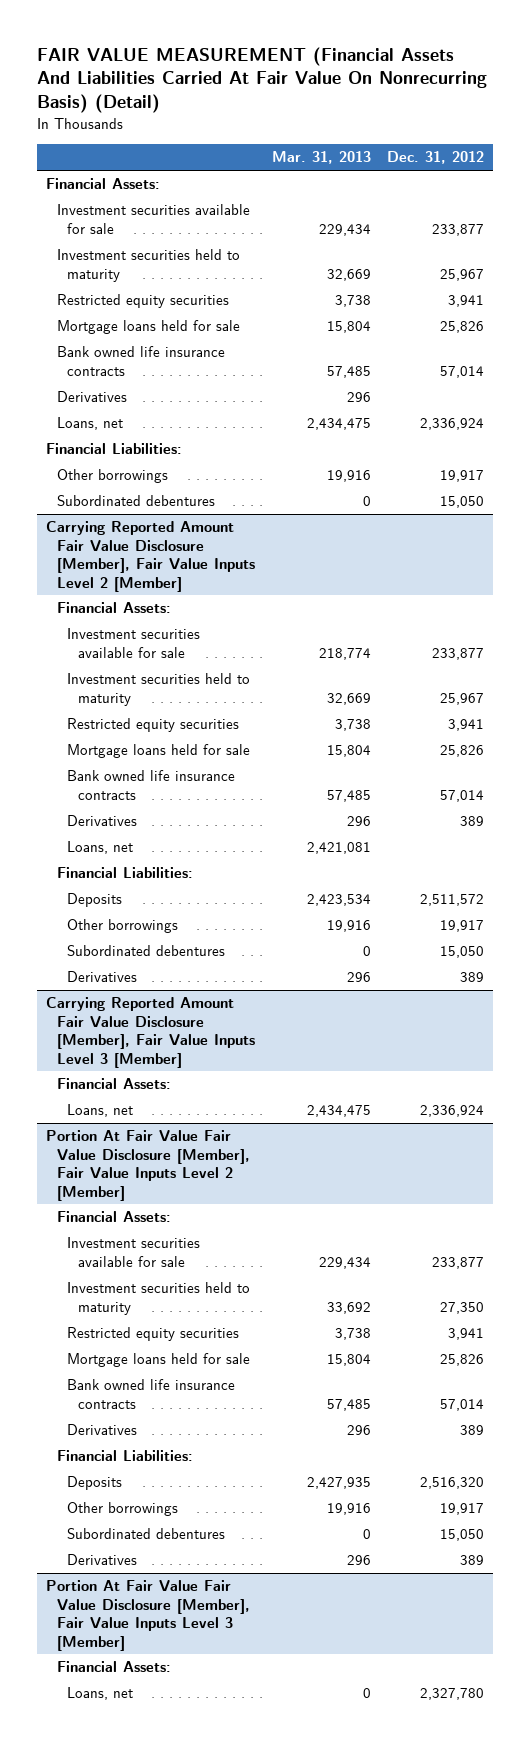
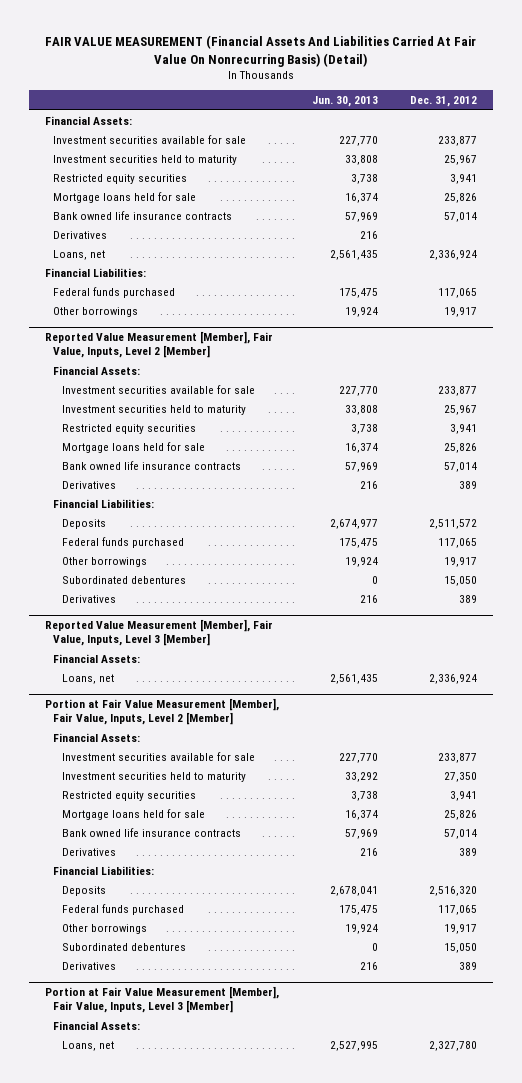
- | Mar. 31, 2013 | Dec. 31, 2012
+ | Jun. 30, 2013 | Dec. 31, 2012
+ Federal funds purchased | 175,475 | 117,065
- Subordinated debentures | 0 | 15,050
- Carrying Reported Amount Fair Value Disclosure [Member], Fair Value Inputs Level 2 [Member]
+ Reported Value Measurement [Member], Fair Value, Inputs, Level 2 [Member]
- Loans, net | 2,421,081 |
+ Federal funds purchased | 175,475 | 117,065
- Carrying Reported Amount Fair Value Disclosure [Member], Fair Value Inputs Level 3 [Member]
+ Reported Value Measurement [Member], Fair Value, Inputs, Level 3 [Member]
- Portion At Fair Value Fair Value Disclosure [Member], Fair Value Inputs Level 2 [Member]
+ Portion at Fair Value Measurement [Member], Fair Value, Inputs, Level 2 [Member]
+ Federal funds purchased | 175,475 | 117,065
- Portion At Fair Value Fair Value Disclosure [Member], Fair Value Inputs Level 3 [Member]
+ Portion at Fair Value Measurement [Member], Fair Value, Inputs, Level 3 [Member]

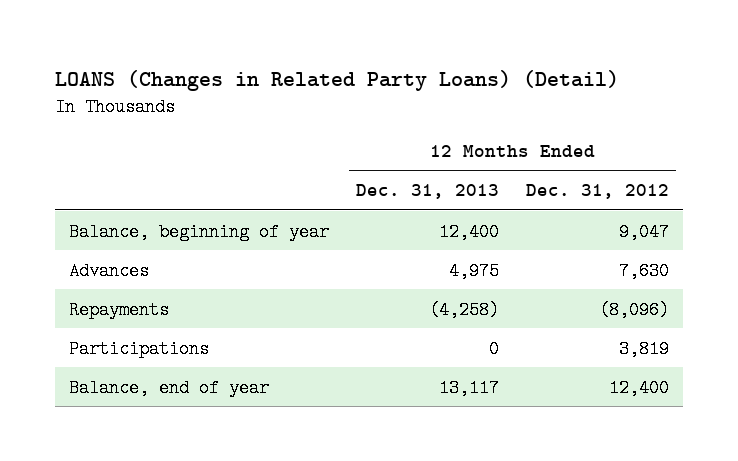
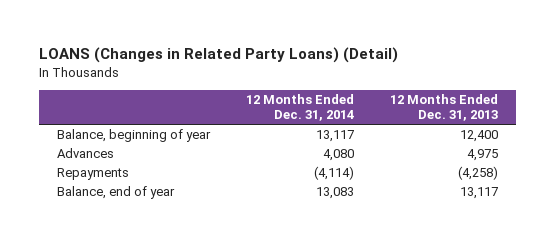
- | 12 Months Ended Dec. 31, 2013 | 12 Months Ended Dec. 31, 2012
+ | 12 Months Ended Dec. 31, 2014 | 12 Months Ended Dec. 31, 2013
- Participations | 0 | 3,819

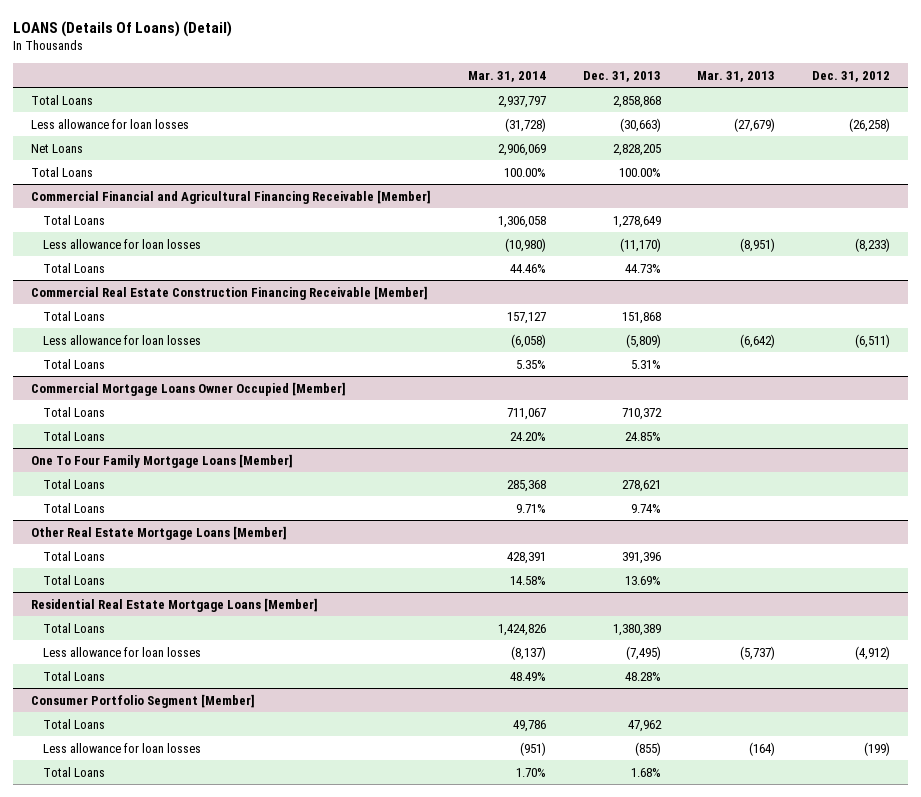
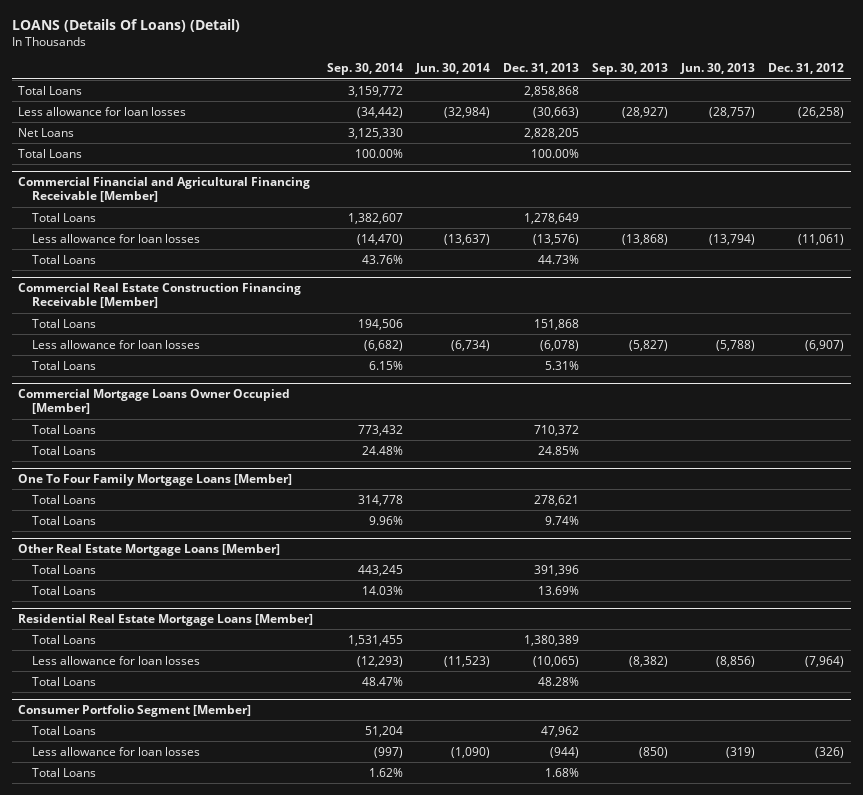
- | Mar. 31, 2014 | Dec. 31, 2013 | Mar. 31, 2013 | Dec. 31, 2012
+ | Sep. 30, 2014 | Jun. 30, 2014 | Dec. 31, 2013 | Sep. 30, 2013 | Jun. 30, 2013 | Dec. 31, 2012
@ Commercial Financial and Agricultural Financing Receivable [Member]
- Less allowance for loan losses | (10,980) | (11,170) | (8,951) | (8,233)
+ Less allowance for loan losses | (14,470) | (13,637) | (13,576) | (13,868) | (13,794) | (11,061)
@ Commercial Real Estate Construction Financing Receivable [Member]
- Less allowance for loan losses | (6,058) | (5,809) | (6,642) | (6,511)
+ Less allowance for loan losses | (6,682) | (6,734) | (6,078) | (5,827) | (5,788) | (6,907)
@ Residential Real Estate Mortgage Loans [Member]
- Less allowance for loan losses | (8,137) | (7,495) | (5,737) | (4,912)
+ Less allowance for loan losses | (12,293) | (11,523) | (10,065) | (8,382) | (8,856) | (7,964)
@ Consumer Portfolio Segment [Member]
- Less allowance for loan losses | (951) | (855) | (164) | (199)
+ Less allowance for loan losses | (997) | (1,090) | (944) | (850) | (319) | (326)

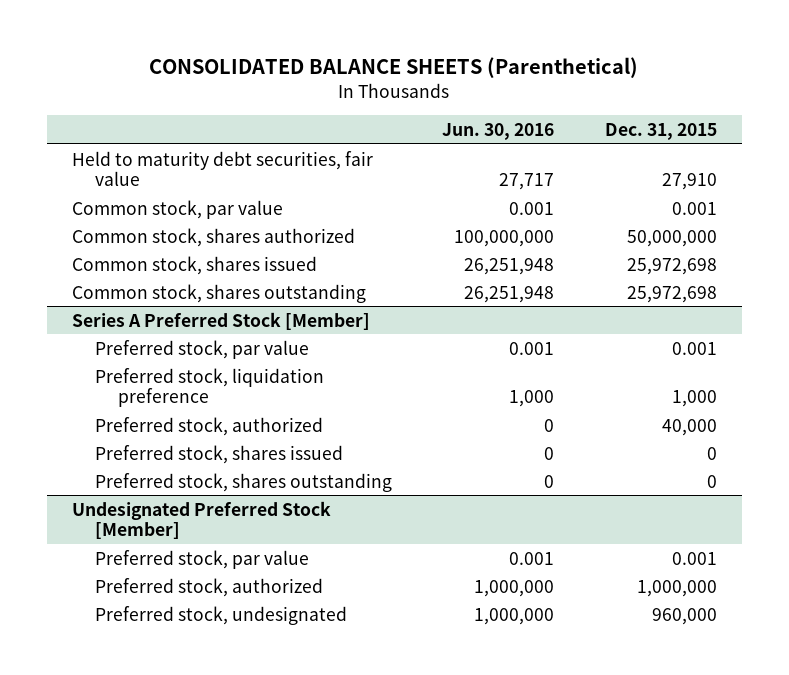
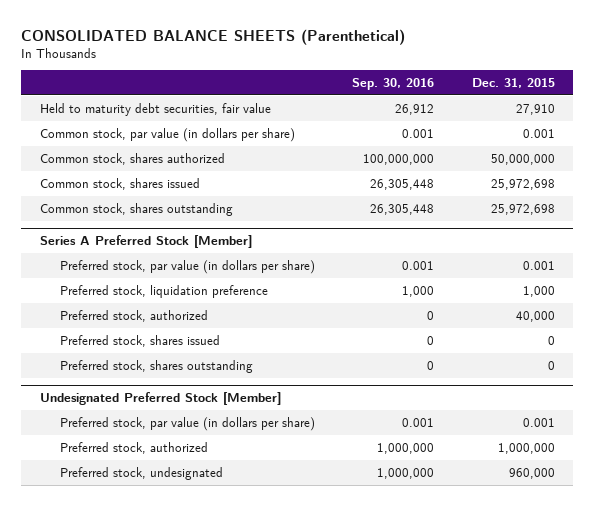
- | Jun. 30, 2016 | Dec. 31, 2015
+ | Sep. 30, 2016 | Dec. 31, 2015
- Common stock, par value | 0.001 | 0.001
+ Common stock, par value (in dollars per share) | 0.001 | 0.001
@ Series A Preferred Stock [Member]
- Preferred stock, par value | 0.001 | 0.001
+ Preferred stock, par value (in dollars per share) | 0.001 | 0.001
@ Undesignated Preferred Stock [Member]
- Preferred stock, par value | 0.001 | 0.001
+ Preferred stock, par value (in dollars per share) | 0.001 | 0.001

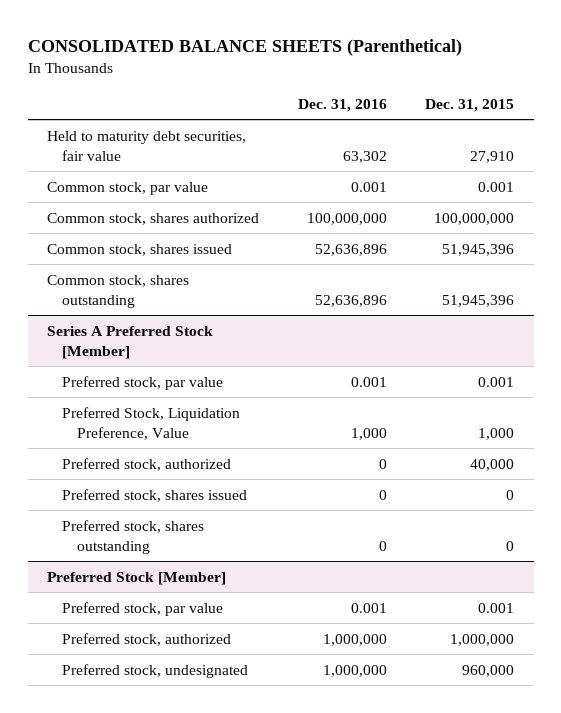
- | Sep. 30, 2016 | Dec. 31, 2015
+ | Dec. 31, 2016 | Dec. 31, 2015
- Common stock, par value (in dollars per share) | 0.001 | 0.001
- Common stock, shares authorized | 100,000,000 | 50,000,000
- Common stock, shares issued | 26,305,448 | 25,972,698
- Common stock, shares outstanding | 26,305,448 | 25,972,698
+ Common stock, par value | 0.001 | 0.001
+ Common stock, shares authorized | 100,000,000 | 100,000,000
+ Common stock, shares issued | 52,636,896 | 51,945,396
+ Common stock, shares outstanding | 52,636,896 | 51,945,396
@ Series A Preferred Stock [Member]
- Preferred stock, par value (in dollars per share) | 0.001 | 0.001
- Preferred stock, liquidation preference | 1,000 | 1,000
+ Preferred stock, par value | 0.001 | 0.001
+ Preferred Stock, Liquidation Preference, Value | 1,000 | 1,000
- Undesignated Preferred Stock [Member]
- Preferred stock, par value (in dollars per share) | 0.001 | 0.001
+ Preferred Stock [Member]
+ Preferred stock, par value | 0.001 | 0.001

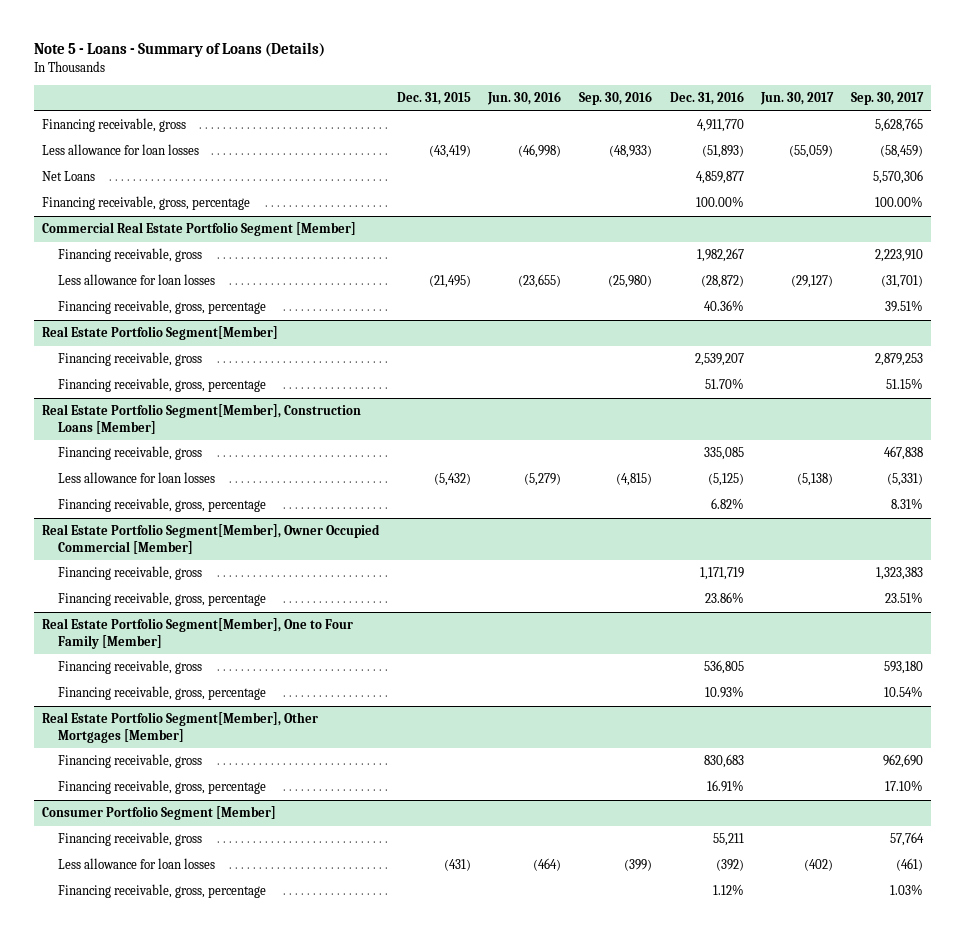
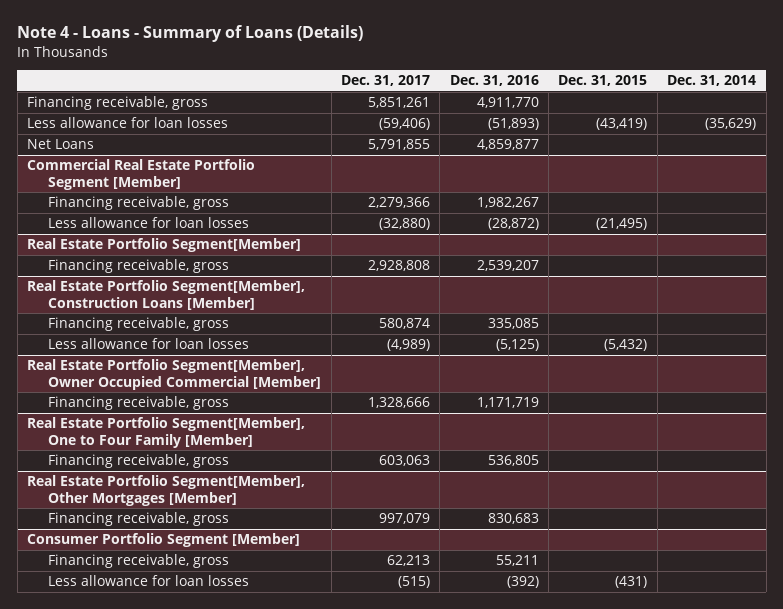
- Note 5 - Loans - Summary of Loans (Details)
+ Note 4 - Loans - Summary of Loans (Details)
- | Dec. 31, 2015 | Jun. 30, 2016 | Sep. 30, 2016 | Dec. 31, 2016 | Jun. 30, 2017 | Sep. 30, 2017
+ | Dec. 31, 2017 | Dec. 31, 2016 | Dec. 31, 2015 | Dec. 31, 2014
- Financing receivable, gross, percentage | | | | 100.00% | | 100.00%
@ Commercial Real Estate Portfolio Segment [Member]
- Financing receivable, gross, percentage | | | | 40.36% | | 39.51%
@ Real Estate Portfolio Segment[Member]
- Financing receivable, gross, percentage | | | | 51.70% | | 51.15%
@ Real Estate Portfolio Segment[Member], Construction Loans [Member]
- Financing receivable, gross, percentage | | | | 6.82% | | 8.31%
@ Real Estate Portfolio Segment[Member], Owner Occupied Commercial [Member]
- Financing receivable, gross, percentage | | | | 23.86% | | 23.51%
@ Real Estate Portfolio Segment[Member], One to Four Family [Member]
- Financing receivable, gross, percentage | | | | 10.93% | | 10.54%
@ Real Estate Portfolio Segment[Member], Other Mortgages [Member]
- Financing receivable, gross, percentage | | | | 16.91% | | 17.10%
@ Consumer Portfolio Segment [Member]
- Financing receivable, gross, percentage | | | | 1.12% | | 1.03%

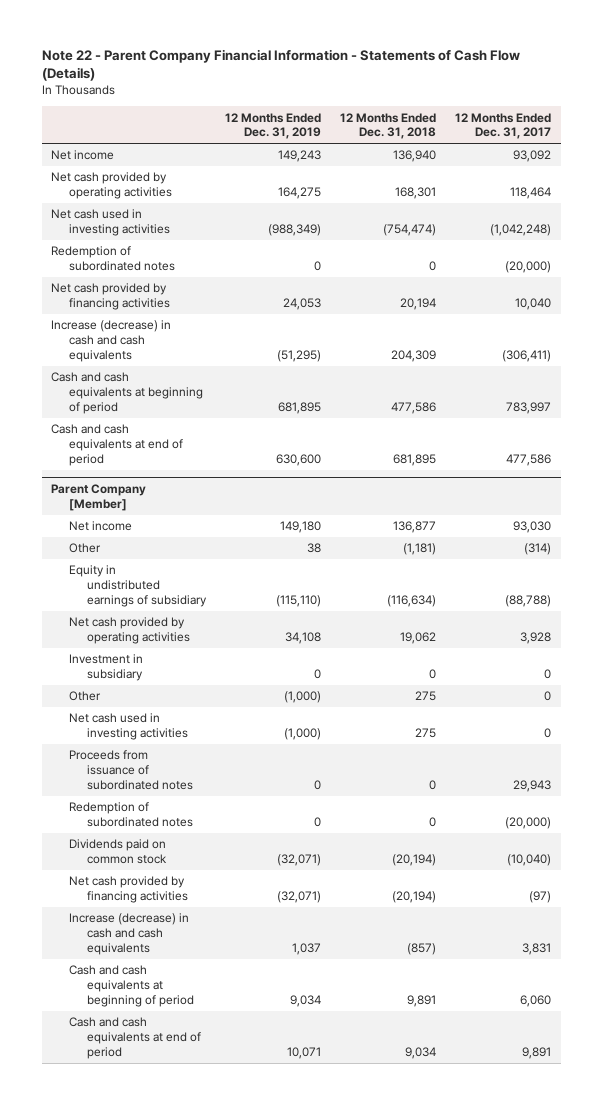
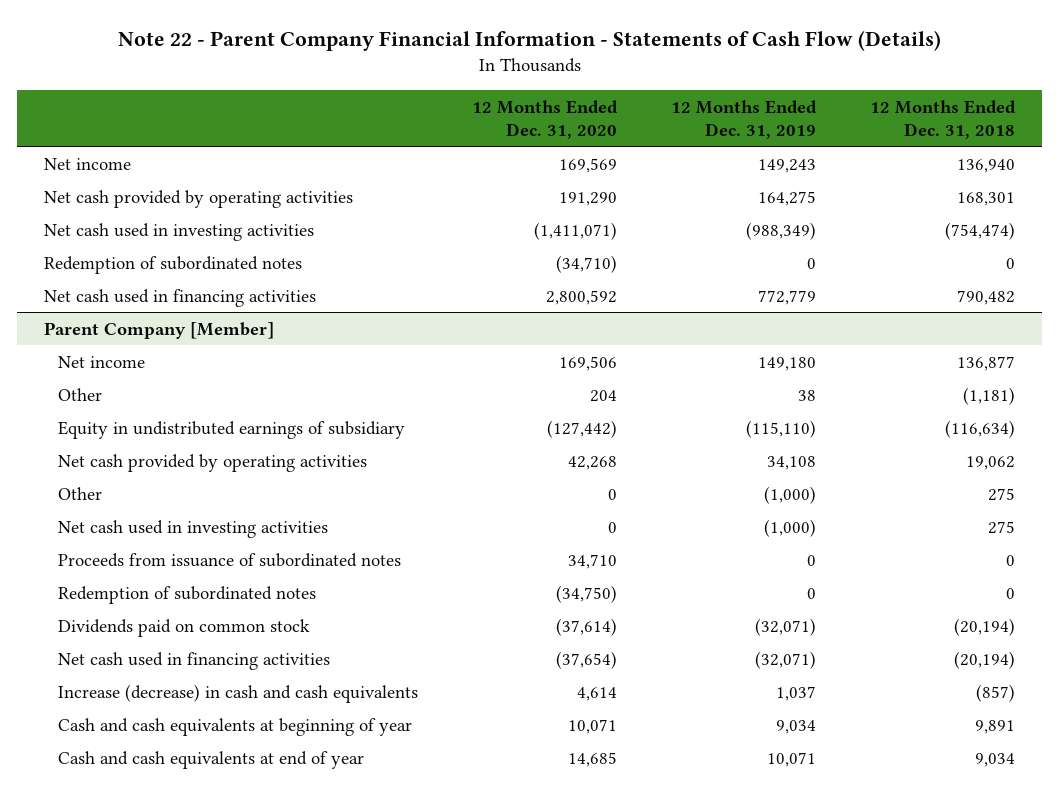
- | 12 Months Ended Dec. 31, 2019 | 12 Months Ended Dec. 31, 2018 | 12 Months Ended Dec. 31, 2017
+ | 12 Months Ended Dec. 31, 2020 | 12 Months Ended Dec. 31, 2019 | 12 Months Ended Dec. 31, 2018
- Net cash provided by financing activities | 24,053 | 20,194 | 10,040
- Increase (decrease) in cash and cash equivalents | (51,295) | 204,309 | (306,411)
- Cash and cash equivalents at beginning of period | 681,895 | 477,586 | 783,997
- Cash and cash equivalents at end of period | 630,600 | 681,895 | 477,586
+ Net cash used in financing activities | 2,800,592 | 772,779 | 790,482
@ Parent Company [Member]
- Investment in subsidiary | 0 | 0 | 0
- Net cash provided by financing activities | (32,071) | (20,194) | (97)
+ Net cash used in financing activities | (37,654) | (32,071) | (20,194)
- Cash and cash equivalents at beginning of period | 9,034 | 9,891 | 6,060
- Cash and cash equivalents at end of period | 10,071 | 9,034 | 9,891
+ Cash and cash equivalents at beginning of year | 10,071 | 9,034 | 9,891
+ Cash and cash equivalents at end of year | 14,685 | 10,071 | 9,034

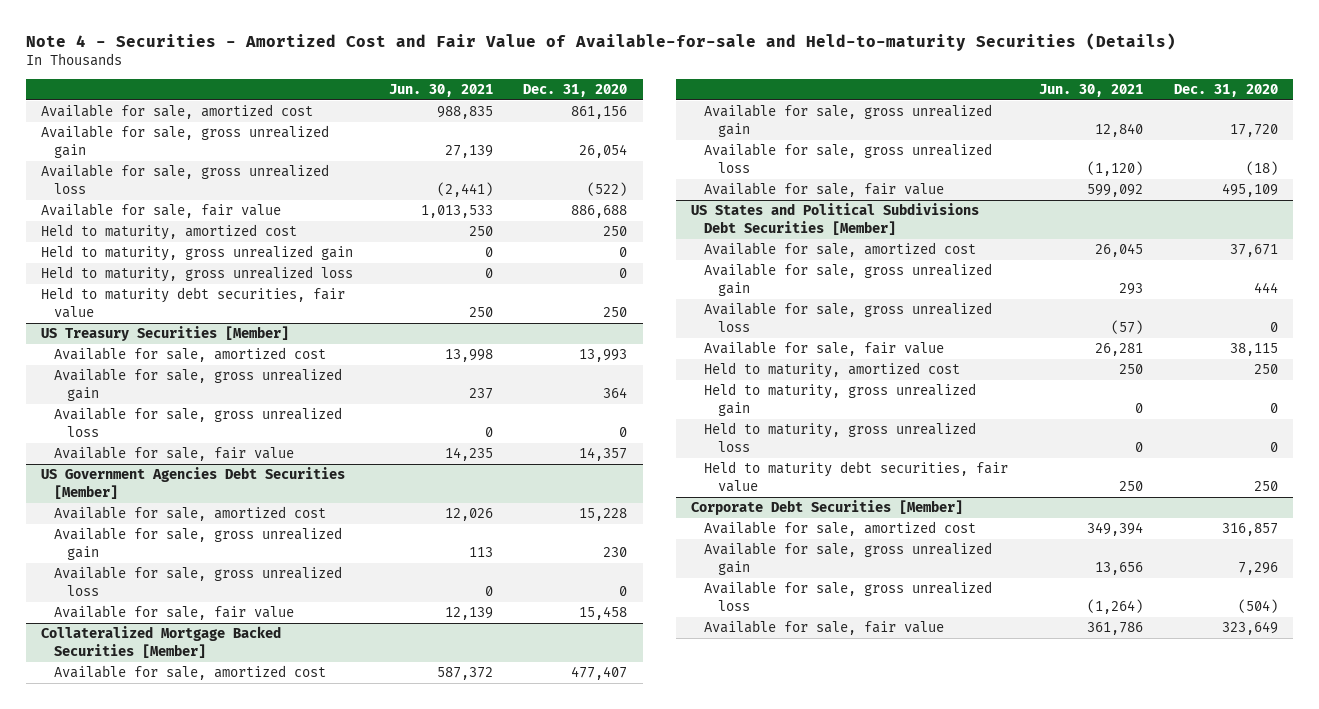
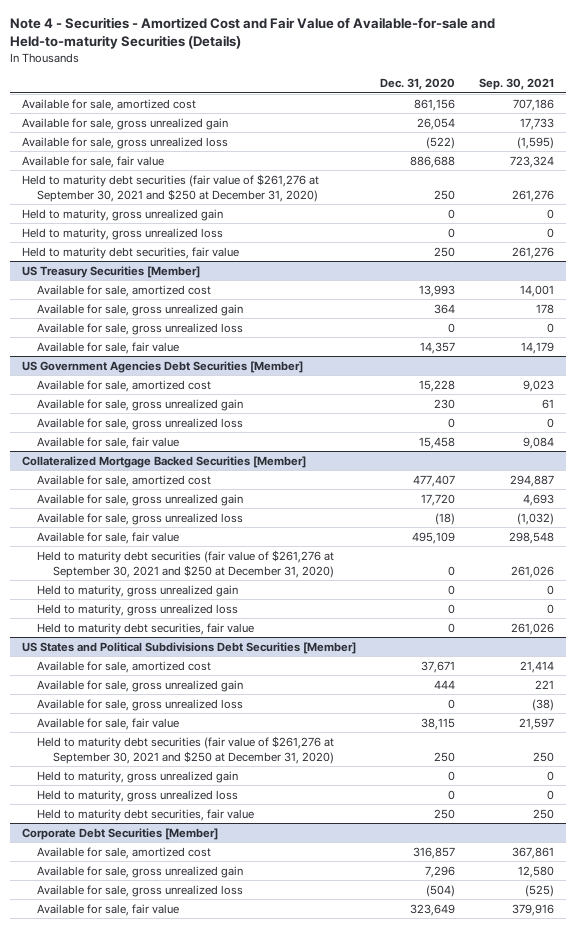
- | Jun. 30, 2021 | Dec. 31, 2020
+ | Dec. 31, 2020 | Sep. 30, 2021
- Held to maturity, amortized cost | 250 | 250
+ Held to maturity debt securities (fair value of $261,276 at September 30, 2021 and $250 at December 31, 2020) | 250 | 261,276
@ Collateralized Mortgage Backed Securities [Member]
+ Held to maturity debt securities (fair value of $261,276 at September 30, 2021 and $250 at December 31, 2020) | 0 | 261,026
+ Held to maturity, gross unrealized gain | 0 | 0
+ Held to maturity, gross unrealized loss | 0 | 0
+ Held to maturity debt securities, fair value | 0 | 261,026
@ US States and Political Subdivisions Debt Securities [Member]
- Held to maturity, amortized cost | 250 | 250
+ Held to maturity debt securities (fair value of $261,276 at September 30, 2021 and $250 at December 31, 2020) | 250 | 250

